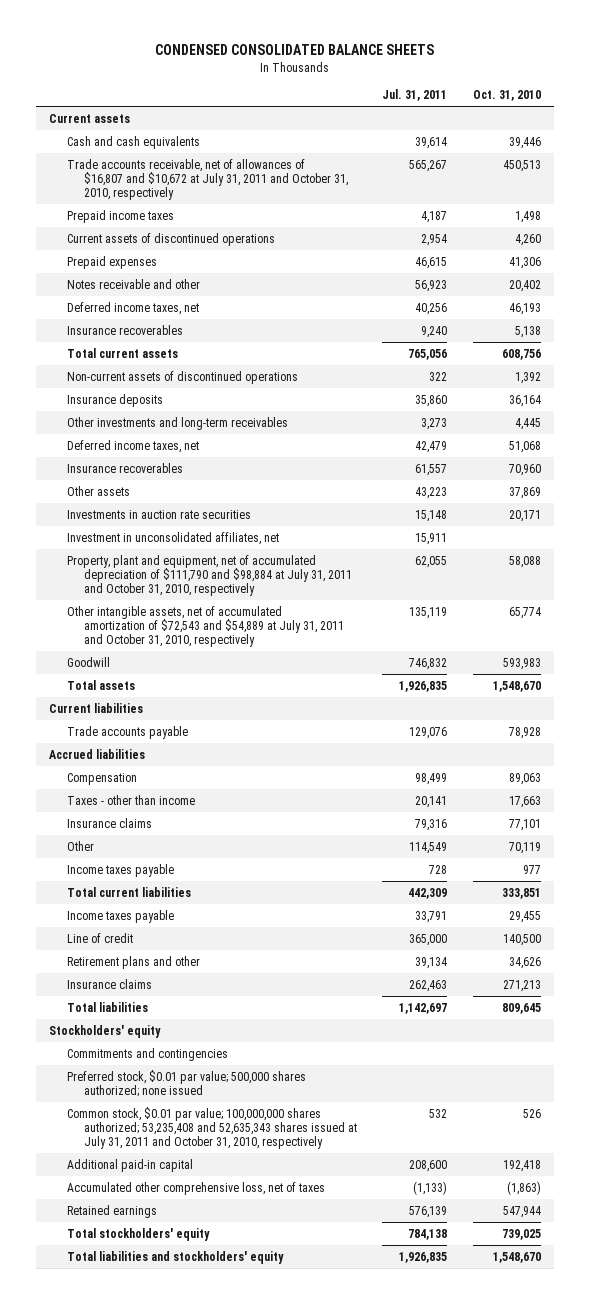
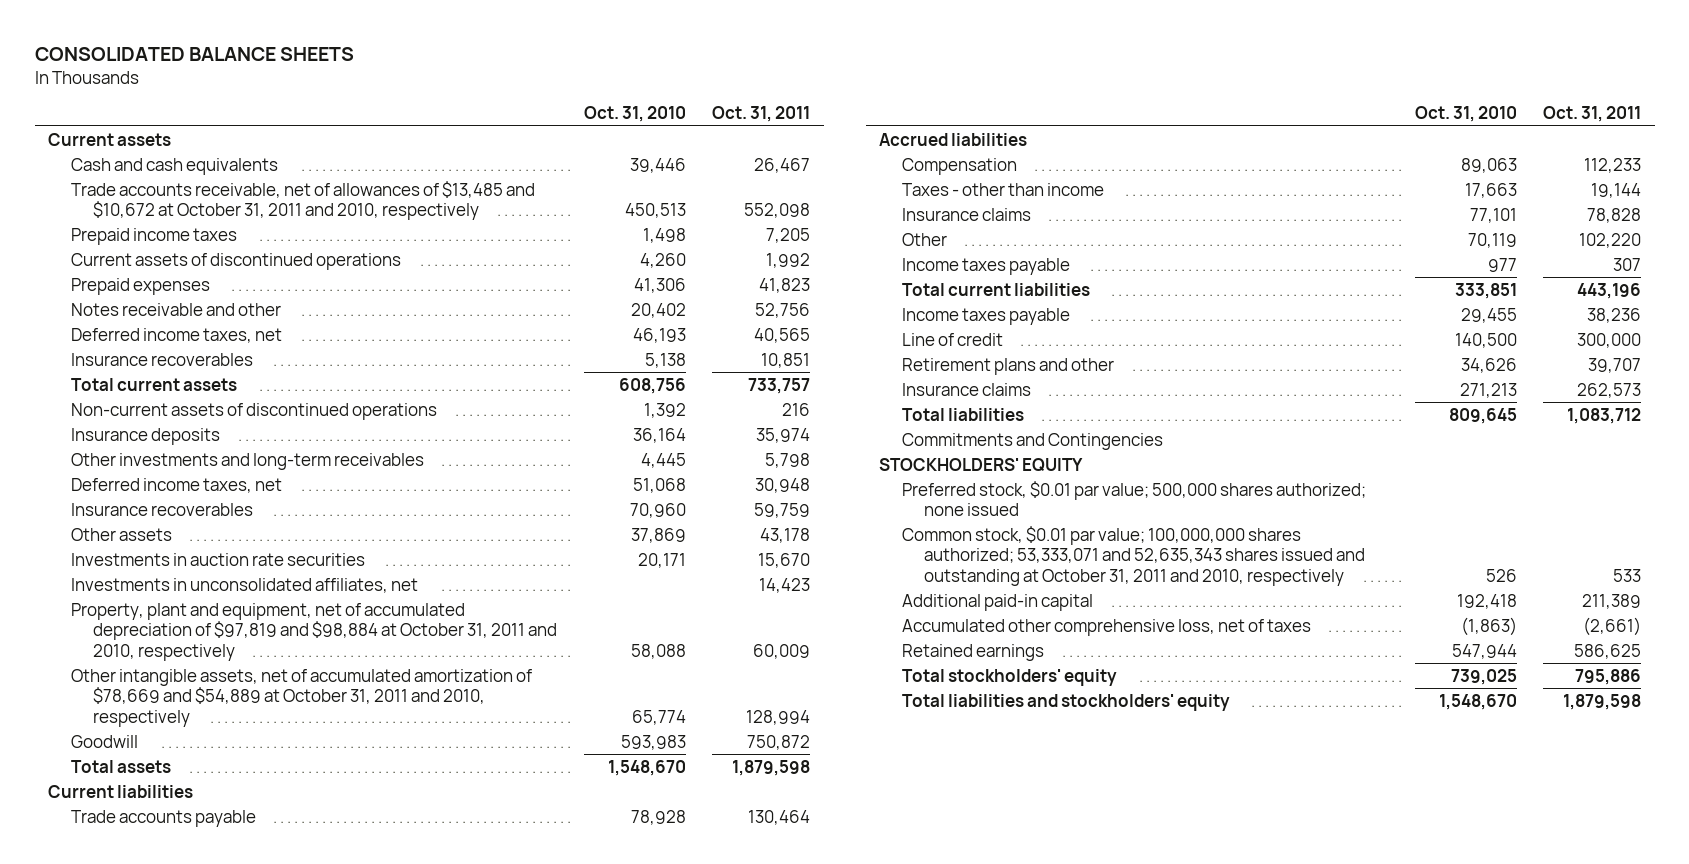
- CONDENSED CONSOLIDATED BALANCE SHEETS
+ CONSOLIDATED BALANCE SHEETS
- | Jul. 31, 2011 | Oct. 31, 2010
+ | Oct. 31, 2010 | Oct. 31, 2011
- Trade accounts receivable, net of allowances of $16,807 and $10,672 at July 31, 2011 and October 31, 2010, respectively | 565,267 | 450,513
+ Trade accounts receivable, net of allowances of $13,485 and $10,672 at October 31, 2011 and 2010, respectively | 450,513 | 552,098
- Investment in unconsolidated affiliates, net | 15,911 |
- Property, plant and equipment, net of accumulated depreciation of $111,790 and $98,884 at July 31, 2011 and October 31, 2010, respectively | 62,055 | 58,088
- Other intangible assets, net of accumulated amortization of $72,543 and $54,889 at July 31, 2011 and October 31, 2010, respectively | 135,119 | 65,774
+ Investments in unconsolidated affiliates, net | | 14,423
+ Property, plant and equipment, net of accumulated depreciation of $97,819 and $98,884 at October 31, 2011 and 2010, respectively | 58,088 | 60,009
+ Other intangible assets, net of accumulated amortization of $78,669 and $54,889 at October 31, 2011 and 2010, respectively | 65,774 | 128,994
- Stockholders' equity
- Commitments and contingencies
+ Commitments and Contingencies
+ STOCKHOLDERS' EQUITY
- Common stock, $0.01 par value; 100,000,000 shares authorized; 53,235,408 and 52,635,343 shares issued at July 31, 2011 and October 31, 2010, respectively | 532 | 526
+ Common stock, $0.01 par value; 100,000,000 shares authorized; 53,333,071 and 52,635,343 shares issued and outstanding at October 31, 2011 and 2010, respectively | 526 | 533

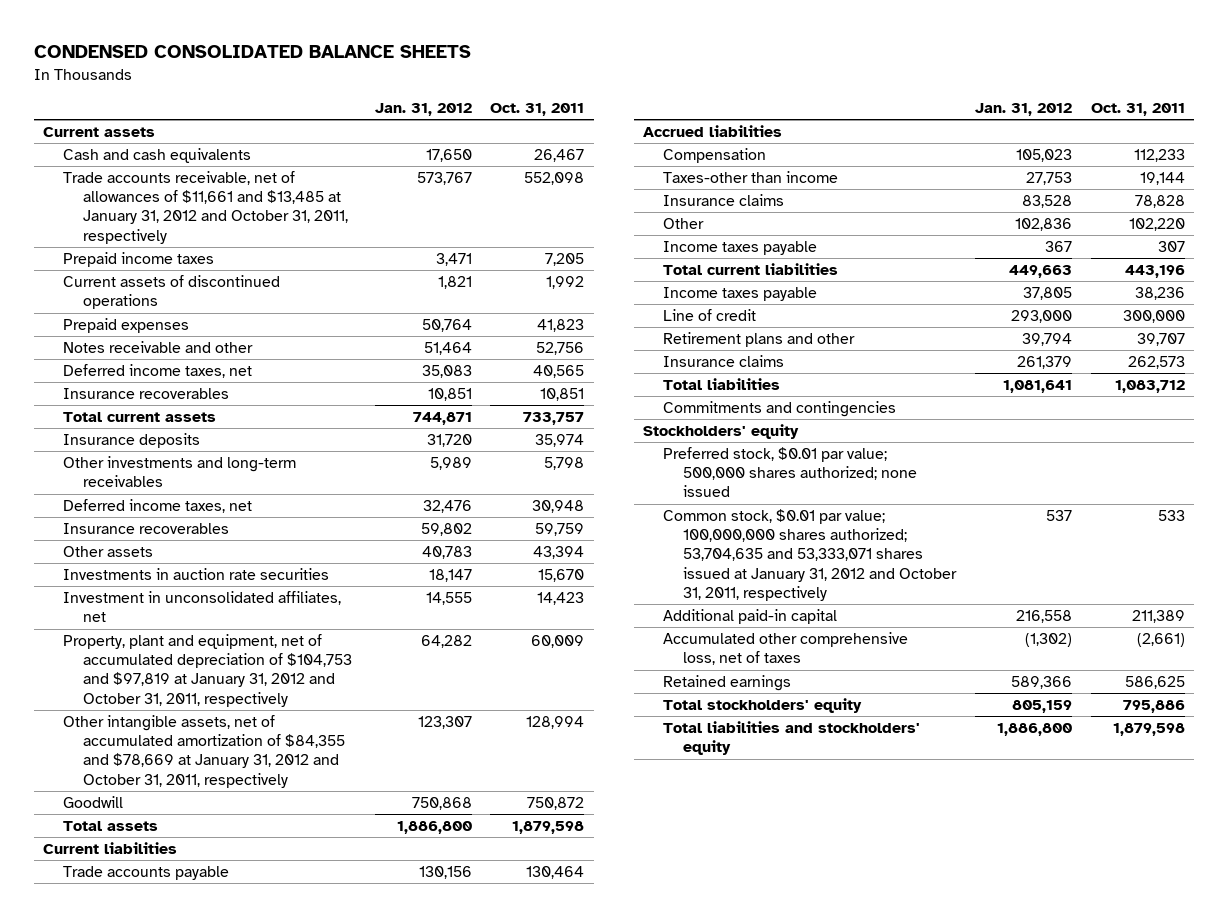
- CONSOLIDATED BALANCE SHEETS
+ CONDENSED CONSOLIDATED BALANCE SHEETS
- | Oct. 31, 2010 | Oct. 31, 2011
+ | Jan. 31, 2012 | Oct. 31, 2011
- Trade accounts receivable, net of allowances of $13,485 and $10,672 at October 31, 2011 and 2010, respectively | 450,513 | 552,098
+ Trade accounts receivable, net of allowances of $11,661 and $13,485 at January 31, 2012 and October 31, 2011, respectively | 573,767 | 552,098
- Non-current assets of discontinued operations | 1,392 | 216
- Other assets | 37,869 | 43,178
+ Other assets | 40,783 | 43,394
- Investments in unconsolidated affiliates, net | | 14,423
- Property, plant and equipment, net of accumulated depreciation of $97,819 and $98,884 at October 31, 2011 and 2010, respectively | 58,088 | 60,009
- Other intangible assets, net of accumulated amortization of $78,669 and $54,889 at October 31, 2011 and 2010, respectively | 65,774 | 128,994
+ Investment in unconsolidated affiliates, net | 14,555 | 14,423
+ Property, plant and equipment, net of accumulated depreciation of $104,753 and $97,819 at January 31, 2012 and October 31, 2011, respectively | 64,282 | 60,009
+ Other intangible assets, net of accumulated amortization of $84,355 and $78,669 at January 31, 2012 and October 31, 2011, respectively | 123,307 | 128,994
- Taxes - other than income | 17,663 | 19,144
+ Taxes-other than income | 27,753 | 19,144
- Commitments and Contingencies
- STOCKHOLDERS' EQUITY
+ Commitments and contingencies
+ Stockholders' equity
- Common stock, $0.01 par value; 100,000,000 shares authorized; 53,333,071 and 52,635,343 shares issued and outstanding at October 31, 2011 and 2010, respectively | 526 | 533
+ Common stock, $0.01 par value; 100,000,000 shares authorized; 53,704,635 and 53,333,071 shares issued at January 31, 2012 and October 31, 2011, respectively | 537 | 533

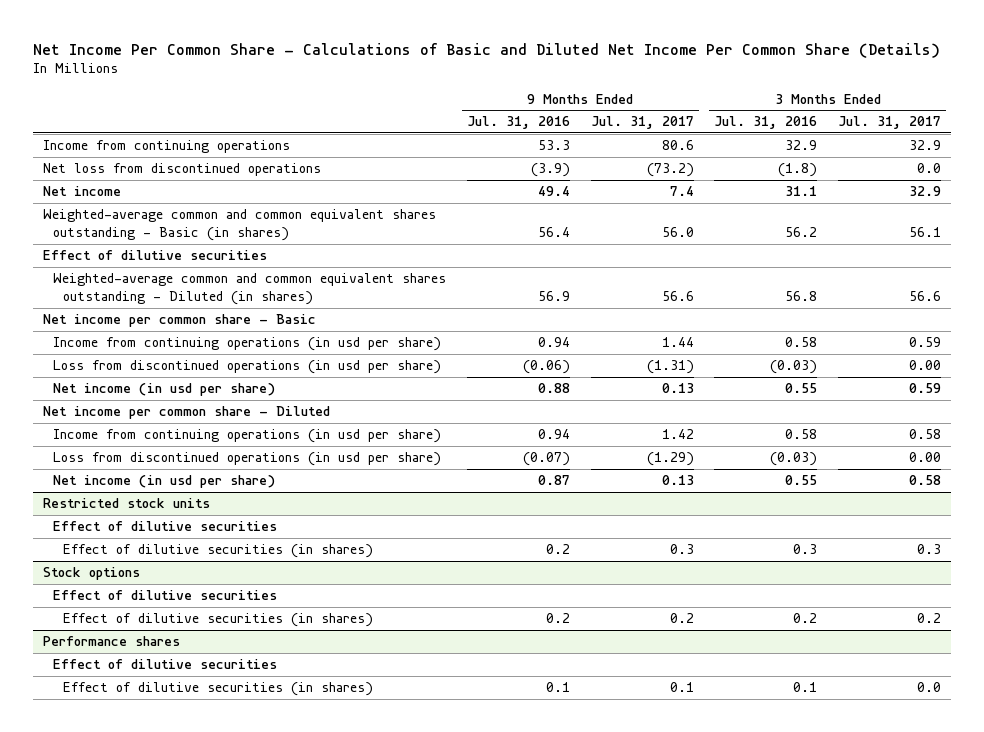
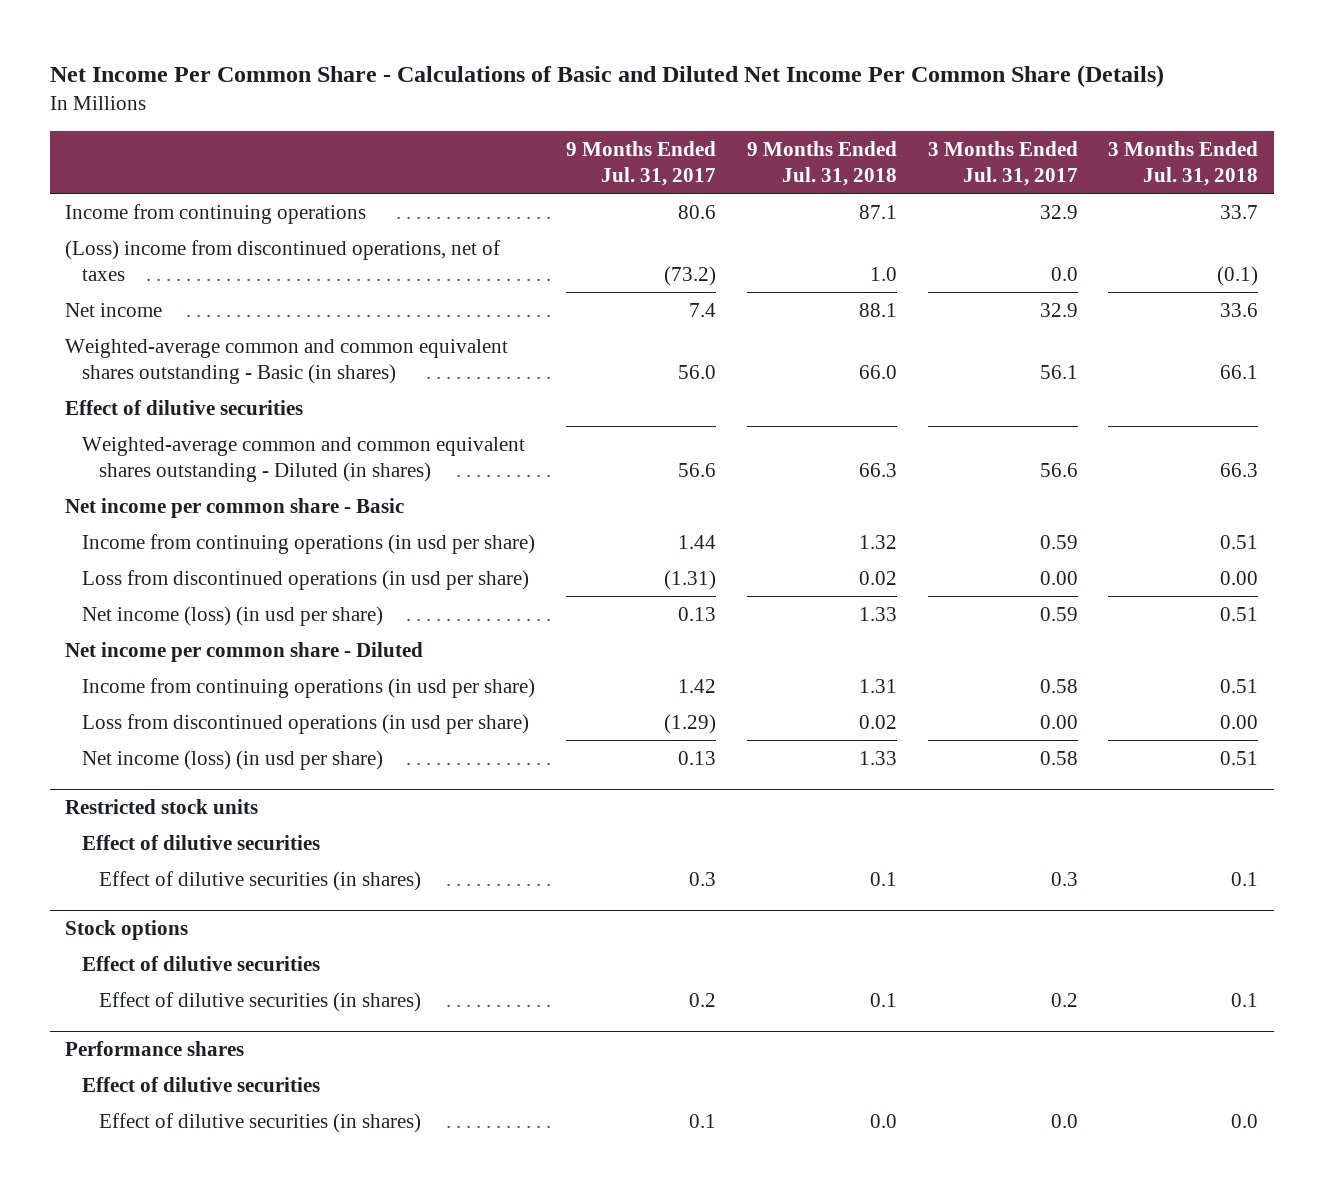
- | 9 Months Ended Jul. 31, 2016 | 9 Months Ended Jul. 31, 2017 | 3 Months Ended Jul. 31, 2016 | 3 Months Ended Jul. 31, 2017
+ | 9 Months Ended Jul. 31, 2017 | 9 Months Ended Jul. 31, 2018 | 3 Months Ended Jul. 31, 2017 | 3 Months Ended Jul. 31, 2018
- Net loss from discontinued operations | (3.9) | (73.2) | (1.8) | 0.0
+ (Loss) income from discontinued operations, net of taxes | (73.2) | 1.0 | 0.0 | (0.1)
- Net income (in usd per share) | 0.88 | 0.13 | 0.55 | 0.59
+ Net income (loss) (in usd per share) | 0.13 | 1.33 | 0.59 | 0.51
- Net income (in usd per share) | 0.87 | 0.13 | 0.55 | 0.58
+ Net income (loss) (in usd per share) | 0.13 | 1.33 | 0.58 | 0.51

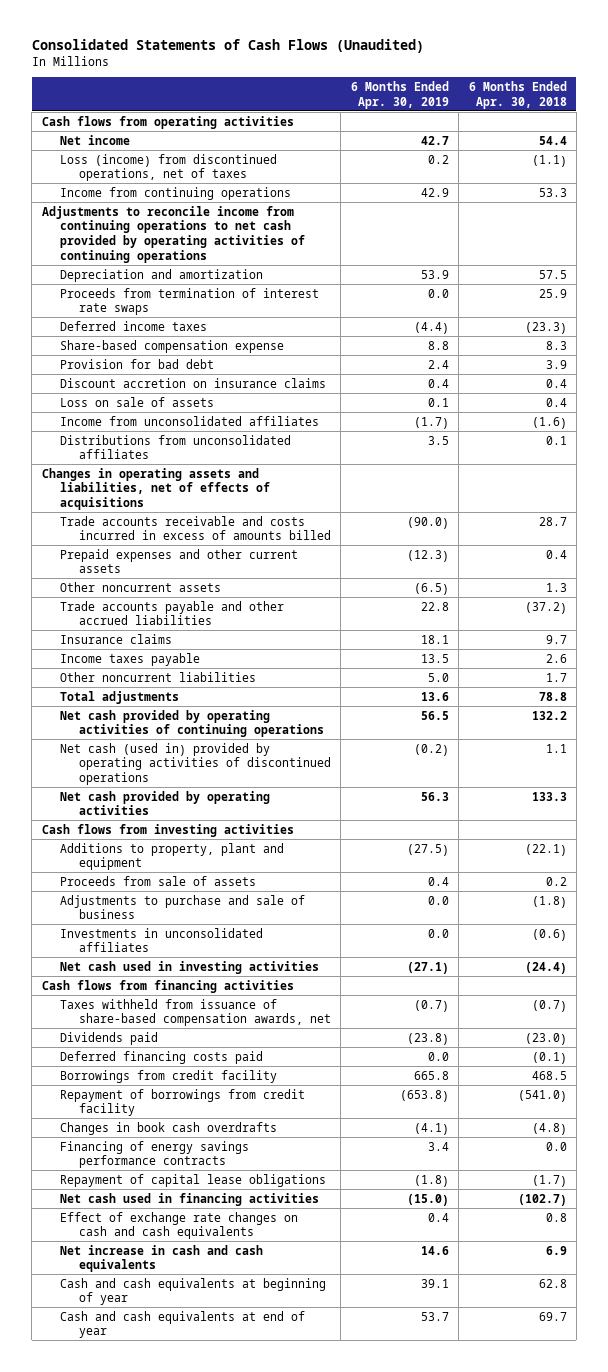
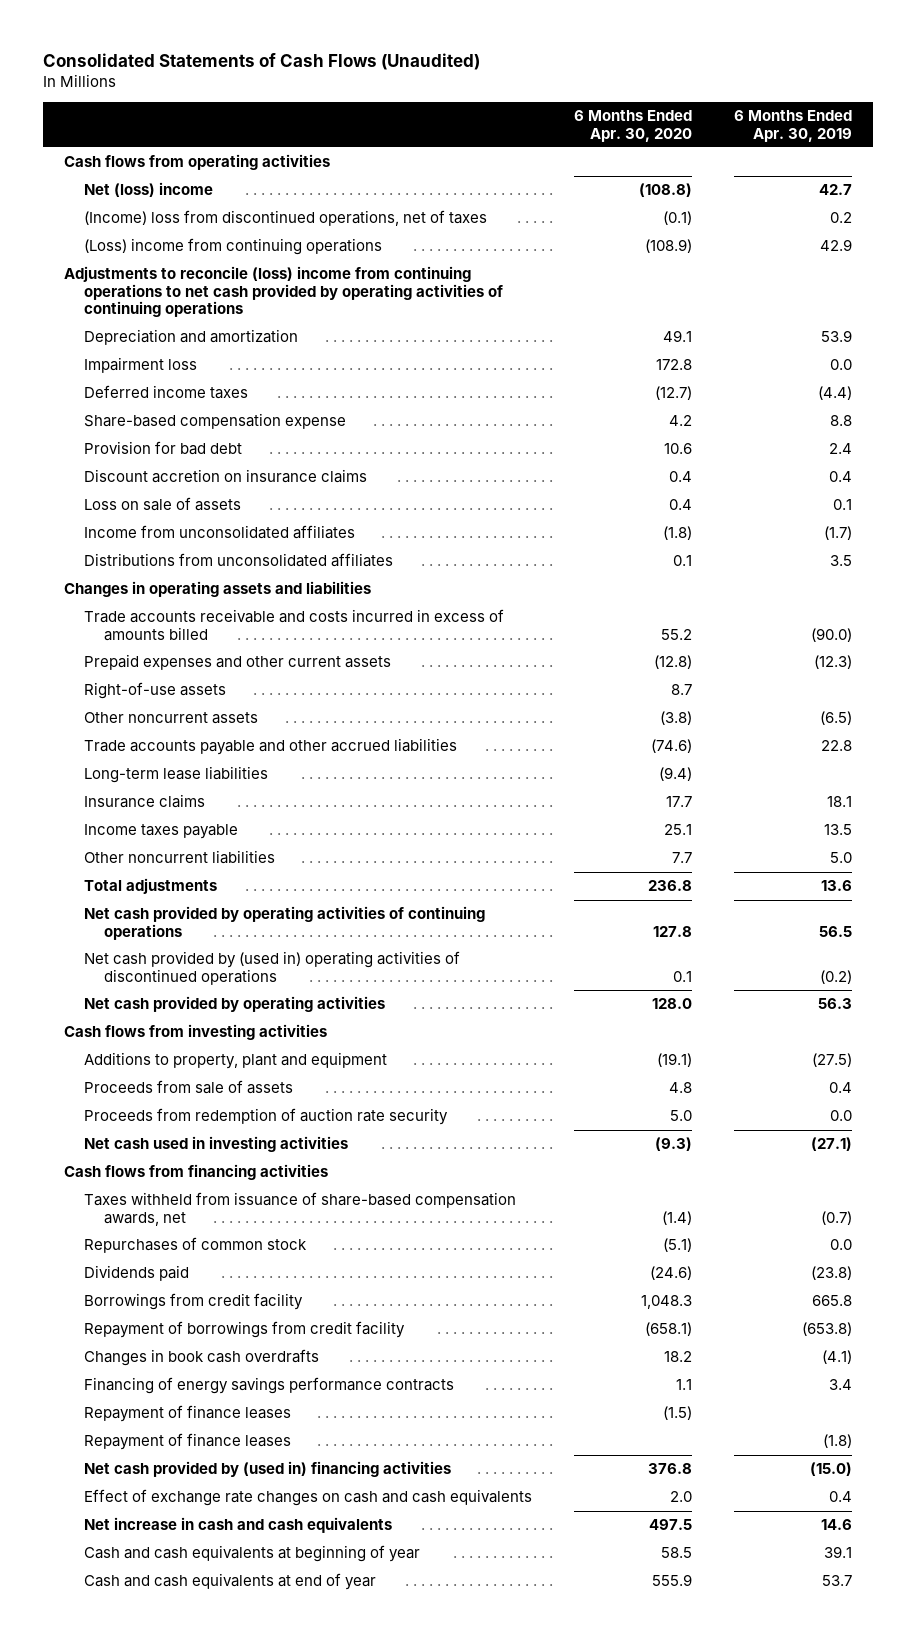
- | 6 Months Ended Apr. 30, 2019 | 6 Months Ended Apr. 30, 2018
+ | 6 Months Ended Apr. 30, 2020 | 6 Months Ended Apr. 30, 2019
- Net income | 42.7 | 54.4
- Loss (income) from discontinued operations, net of taxes | 0.2 | (1.1)
- Income from continuing operations | 42.9 | 53.3
- Adjustments to reconcile income from continuing operations to net cash provided by operating activities of continuing operations
+ Net (loss) income | (108.8) | 42.7
+ (Income) loss from discontinued operations, net of taxes | (0.1) | 0.2
+ (Loss) income from continuing operations | (108.9) | 42.9
+ Adjustments to reconcile (loss) income from continuing operations to net cash provided by operating activities of continuing operations
- Proceeds from termination of interest rate swaps | 0.0 | 25.9
+ Impairment loss | 172.8 | 0.0
- Changes in operating assets and liabilities, net of effects of acquisitions
+ Changes in operating assets and liabilities
+ Right-of-use assets | 8.7 |
+ Long-term lease liabilities | (9.4) |
- Net cash (used in) provided by operating activities of discontinued operations | (0.2) | 1.1
+ Net cash provided by (used in) operating activities of discontinued operations | 0.1 | (0.2)
- Adjustments to purchase and sale of business | 0.0 | (1.8)
- Investments in unconsolidated affiliates | 0.0 | (0.6)
+ Proceeds from redemption of auction rate security | 5.0 | 0.0
+ Repurchases of common stock | (5.1) | 0.0
- Deferred financing costs paid | 0.0 | (0.1)
- Repayment of capital lease obligations | (1.8) | (1.7)
- Net cash used in financing activities | (15.0) | (102.7)
+ Repayment of finance leases | (1.5) |
+ Repayment of finance leases | | (1.8)
+ Net cash provided by (used in) financing activities | 376.8 | (15.0)

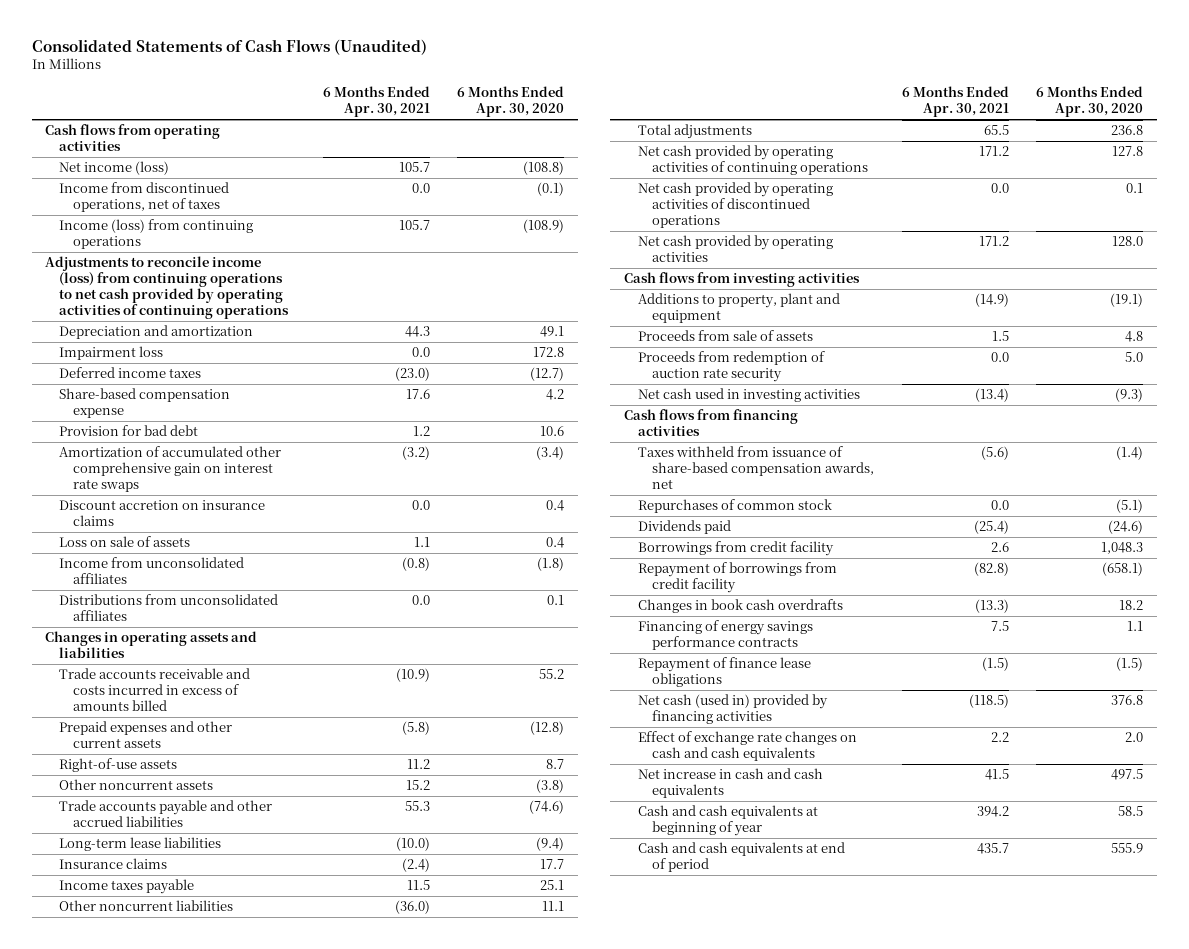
- | 6 Months Ended Apr. 30, 2020 | 6 Months Ended Apr. 30, 2019
+ | 6 Months Ended Apr. 30, 2021 | 6 Months Ended Apr. 30, 2020
- Net (loss) income | (108.8) | 42.7
- (Income) loss from discontinued operations, net of taxes | (0.1) | 0.2
- (Loss) income from continuing operations | (108.9) | 42.9
- Adjustments to reconcile (loss) income from continuing operations to net cash provided by operating activities of continuing operations
+ Net income (loss) | 105.7 | (108.8)
+ Income from discontinued operations, net of taxes | 0.0 | (0.1)
+ Income (loss) from continuing operations | 105.7 | (108.9)
+ Adjustments to reconcile income (loss) from continuing operations to net cash provided by operating activities of continuing operations
+ Amortization of accumulated other comprehensive gain on interest rate swaps | (3.2) | (3.4)
- Other noncurrent liabilities | 7.7 | 5.0
+ Other noncurrent liabilities | (36.0) | 11.1
- Net cash provided by (used in) operating activities of discontinued operations | 0.1 | (0.2)
+ Net cash provided by operating activities of discontinued operations | 0.0 | 0.1
- Repayment of finance leases | (1.5) |
- Repayment of finance leases | | (1.8)
- Net cash provided by (used in) financing activities | 376.8 | (15.0)
+ Repayment of finance lease obligations | (1.5) | (1.5)
+ Net cash (used in) provided by financing activities | (118.5) | 376.8
- Cash and cash equivalents at end of year | 555.9 | 53.7
+ Cash and cash equivalents at end of period | 435.7 | 555.9

